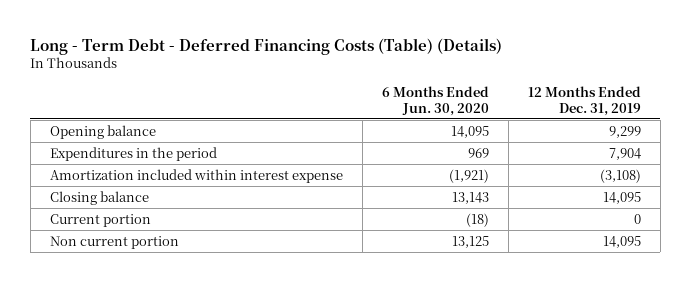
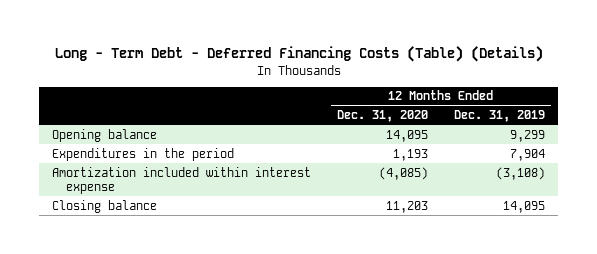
- | 6 Months Ended Jun. 30, 2020 | 12 Months Ended Dec. 31, 2019
+ | 12 Months Ended Dec. 31, 2020 | 12 Months Ended Dec. 31, 2019
- Current portion | (18) | 0
- Non current portion | 13,125 | 14,095

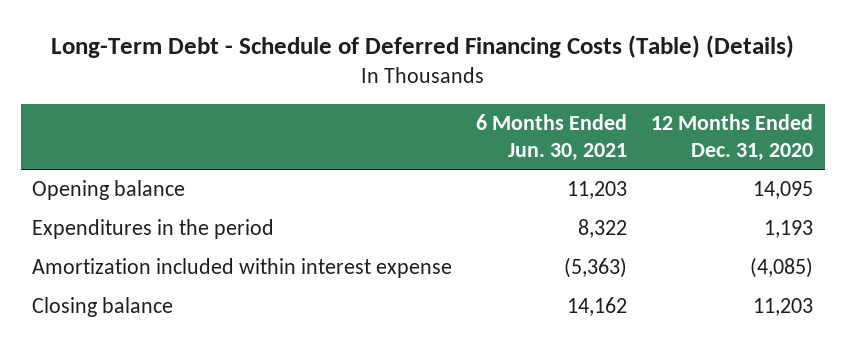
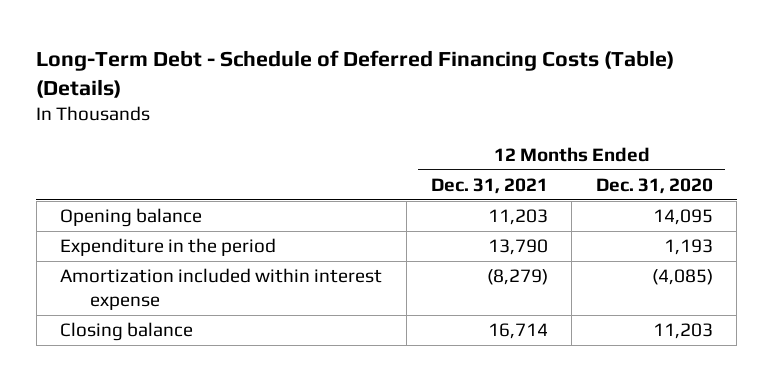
- | 6 Months Ended Jun. 30, 2021 | 12 Months Ended Dec. 31, 2020
+ | 12 Months Ended Dec. 31, 2021 | 12 Months Ended Dec. 31, 2020
- Expenditures in the period | 8,322 | 1,193
+ Expenditure in the period | 13,790 | 1,193

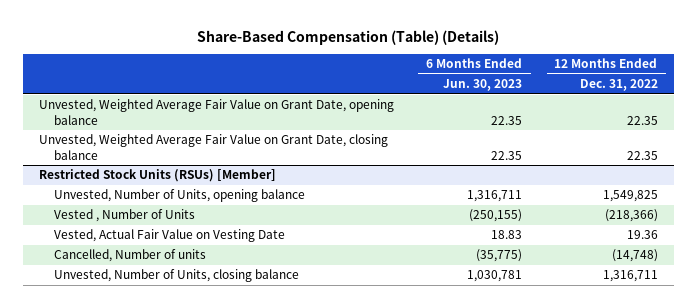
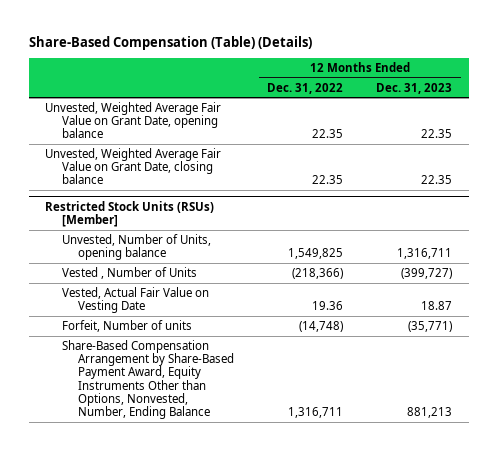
- | 6 Months Ended Jun. 30, 2023 | 12 Months Ended Dec. 31, 2022
+ | 12 Months Ended Dec. 31, 2022 | 12 Months Ended Dec. 31, 2023
@ Restricted Stock Units (RSUs) [Member]
- Cancelled, Number of units | (35,775) | (14,748)
- Unvested, Number of Units, closing balance | 1,030,781 | 1,316,711
+ Forfeit, Number of units | (14,748) | (35,771)
+ Share-Based Compensation Arrangement by Share-Based Payment Award, Equity Instruments Other than Options, Nonvested, Number, Ending Balance | 1,316,711 | 881,213

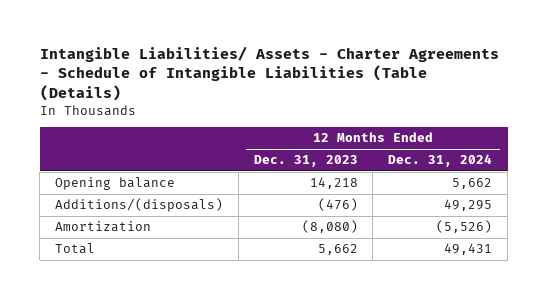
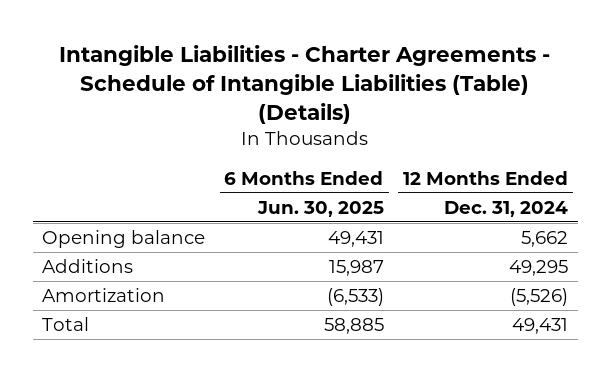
- Intangible Liabilities/ Assets - Charter Agreements - Schedule of Intangible Liabilities (Table (Details)
+ Intangible Liabilities - Charter Agreements - Schedule of Intangible Liabilities (Table) (Details)
- | 12 Months Ended Dec. 31, 2023 | 12 Months Ended Dec. 31, 2024
+ | 6 Months Ended Jun. 30, 2025 | 12 Months Ended Dec. 31, 2024
- Additions/(disposals) | (476) | 49,295
+ Additions | 15,987 | 49,295

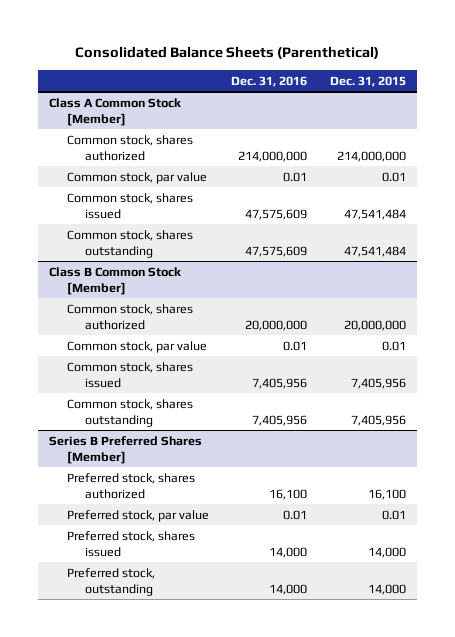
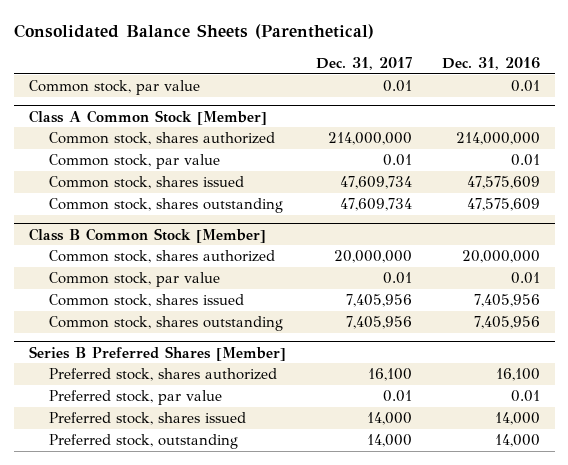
- | Dec. 31, 2016 | Dec. 31, 2015
+ | Dec. 31, 2017 | Dec. 31, 2016
+ Common stock, par value | 0.01 | 0.01

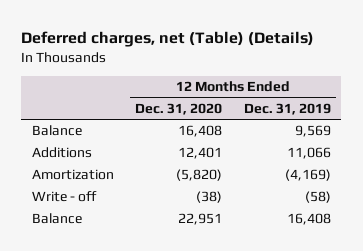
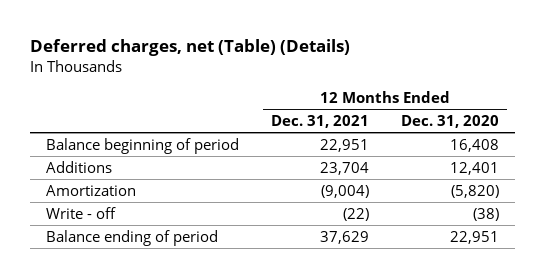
- | 12 Months Ended Dec. 31, 2020 | 12 Months Ended Dec. 31, 2019
+ | 12 Months Ended Dec. 31, 2021 | 12 Months Ended Dec. 31, 2020
- Balance | 16,408 | 9,569
+ Balance beginning of period | 22,951 | 16,408
- Balance | 22,951 | 16,408
+ Balance ending of period | 37,629 | 22,951

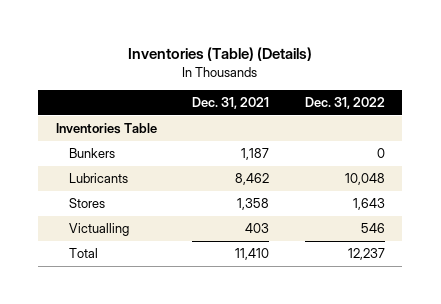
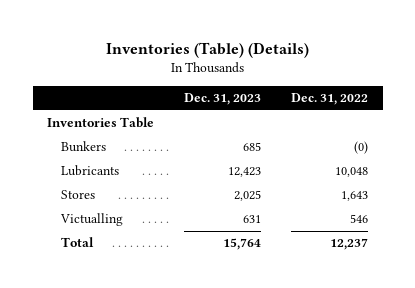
- | Dec. 31, 2021 | Dec. 31, 2022
+ | Dec. 31, 2023 | Dec. 31, 2022
- Bunkers | 1,187 | 0
+ Bunkers | 685 | (0)

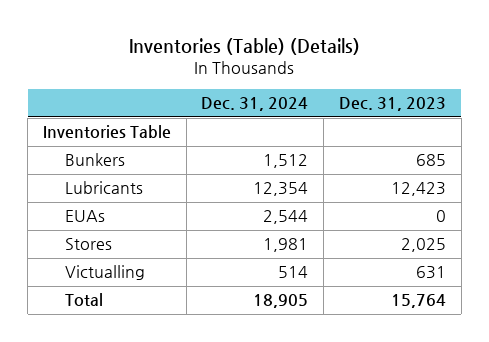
- | Dec. 31, 2023 | Dec. 31, 2022
+ | Dec. 31, 2024 | Dec. 31, 2023
+ EUAs | 2,544 | 0

